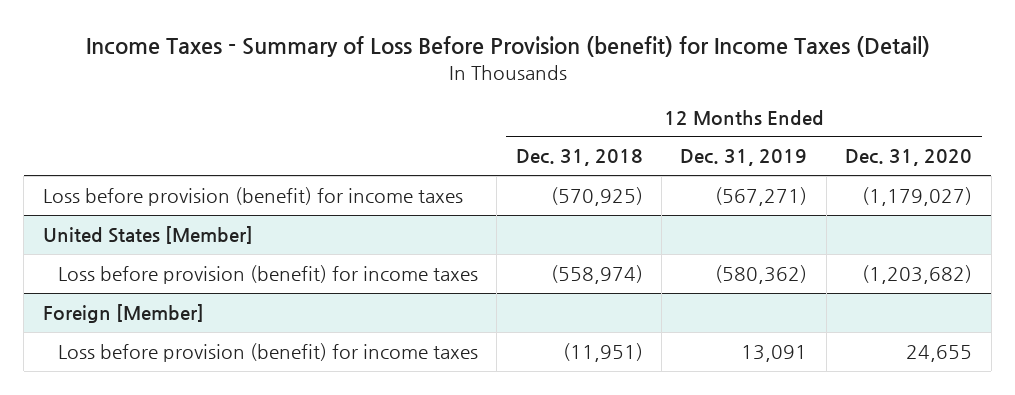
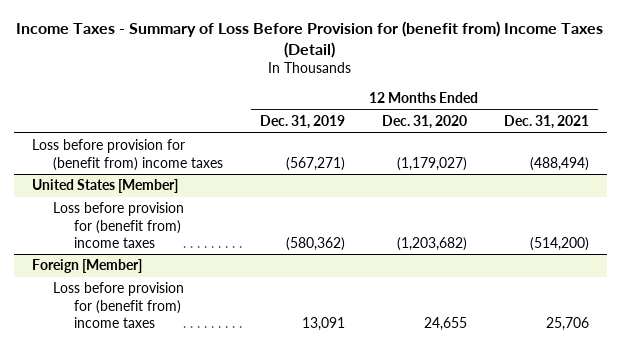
- Income Taxes - Summary of Loss Before Provision (benefit) for Income Taxes (Detail)
+ Income Taxes - Summary of Loss Before Provision for (benefit from) Income Taxes (Detail)
- | 12 Months Ended Dec. 31, 2018 | 12 Months Ended Dec. 31, 2019 | 12 Months Ended Dec. 31, 2020
+ | 12 Months Ended Dec. 31, 2019 | 12 Months Ended Dec. 31, 2020 | 12 Months Ended Dec. 31, 2021
- Loss before provision (benefit) for income taxes | (570,925) | (567,271) | (1,179,027)
+ Loss before provision for (benefit from) income taxes | (567,271) | (1,179,027) | (488,494)
@ United States [Member]
- Loss before provision (benefit) for income taxes | (558,974) | (580,362) | (1,203,682)
+ Loss before provision for (benefit from) income taxes | (580,362) | (1,203,682) | (514,200)
@ Foreign [Member]
- Loss before provision (benefit) for income taxes | (11,951) | 13,091 | 24,655
+ Loss before provision for (benefit from) income taxes | 13,091 | 24,655 | 25,706

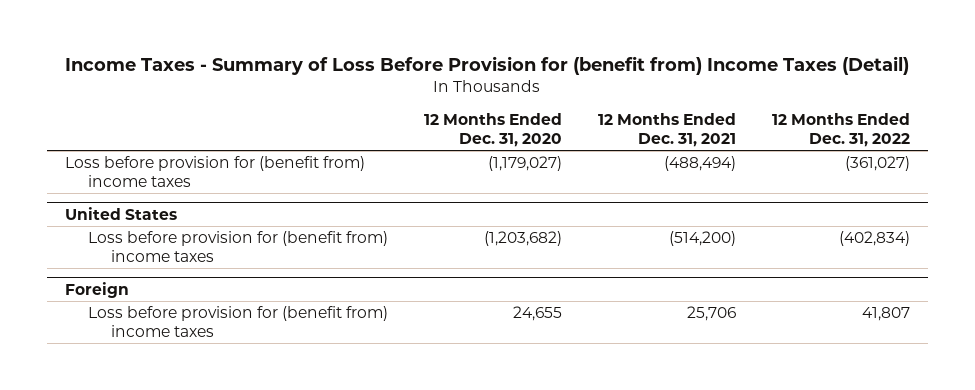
- | 12 Months Ended Dec. 31, 2019 | 12 Months Ended Dec. 31, 2020 | 12 Months Ended Dec. 31, 2021
+ | 12 Months Ended Dec. 31, 2020 | 12 Months Ended Dec. 31, 2021 | 12 Months Ended Dec. 31, 2022
- United States [Member]
+ United States
- Foreign [Member]
+ Foreign

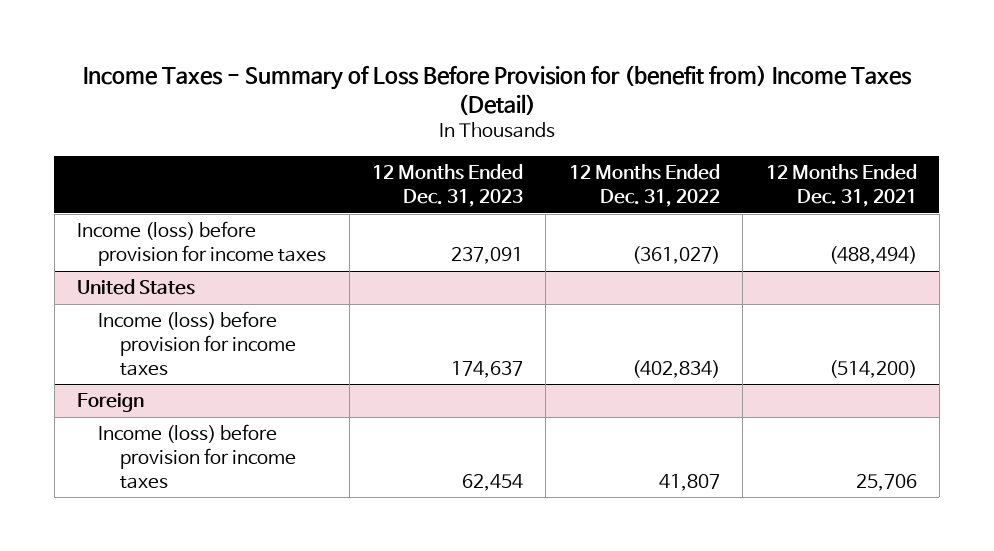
- | 12 Months Ended Dec. 31, 2020 | 12 Months Ended Dec. 31, 2021 | 12 Months Ended Dec. 31, 2022
+ | 12 Months Ended Dec. 31, 2023 | 12 Months Ended Dec. 31, 2022 | 12 Months Ended Dec. 31, 2021
- Loss before provision for (benefit from) income taxes | (1,179,027) | (488,494) | (361,027)
+ Income (loss) before provision for income taxes | 237,091 | (361,027) | (488,494)
@ United States
- Loss before provision for (benefit from) income taxes | (1,203,682) | (514,200) | (402,834)
+ Income (loss) before provision for income taxes | 174,637 | (402,834) | (514,200)
@ Foreign
- Loss before provision for (benefit from) income taxes | 24,655 | 25,706 | 41,807
+ Income (loss) before provision for income taxes | 62,454 | 41,807 | 25,706

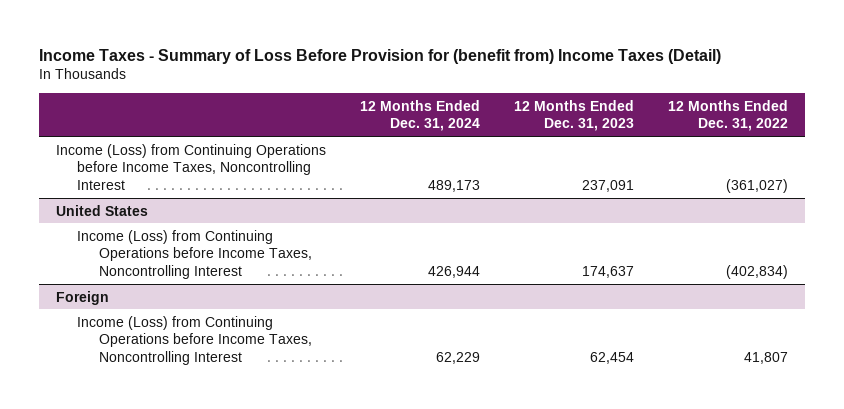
- | 12 Months Ended Dec. 31, 2023 | 12 Months Ended Dec. 31, 2022 | 12 Months Ended Dec. 31, 2021
+ | 12 Months Ended Dec. 31, 2024 | 12 Months Ended Dec. 31, 2023 | 12 Months Ended Dec. 31, 2022
- Income (loss) before provision for income taxes | 237,091 | (361,027) | (488,494)
+ Income (Loss) from Continuing Operations before Income Taxes, Noncontrolling Interest | 489,173 | 237,091 | (361,027)
@ United States
- Income (loss) before provision for income taxes | 174,637 | (402,834) | (514,200)
+ Income (Loss) from Continuing Operations before Income Taxes, Noncontrolling Interest | 426,944 | 174,637 | (402,834)
@ Foreign
- Income (loss) before provision for income taxes | 62,454 | 41,807 | 25,706
+ Income (Loss) from Continuing Operations before Income Taxes, Noncontrolling Interest | 62,229 | 62,454 | 41,807

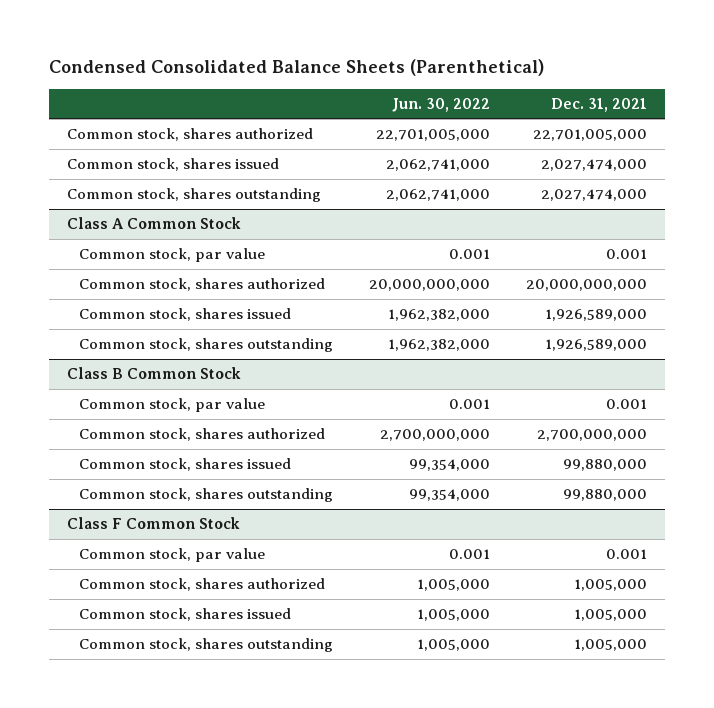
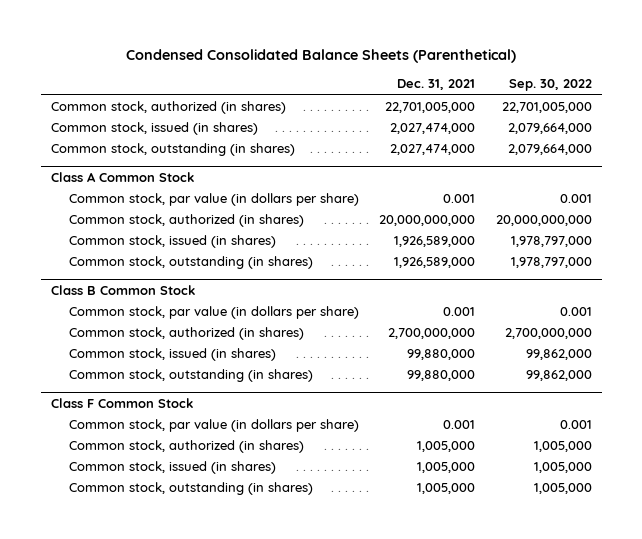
- | Jun. 30, 2022 | Dec. 31, 2021
+ | Dec. 31, 2021 | Sep. 30, 2022
- Common stock, shares authorized | 22,701,005,000 | 22,701,005,000
- Common stock, shares issued | 2,062,741,000 | 2,027,474,000
- Common stock, shares outstanding | 2,062,741,000 | 2,027,474,000
+ Common stock, authorized (in shares) | 22,701,005,000 | 22,701,005,000
+ Common stock, issued (in shares) | 2,027,474,000 | 2,079,664,000
+ Common stock, outstanding (in shares) | 2,027,474,000 | 2,079,664,000
@ Class A Common Stock
- Common stock, par value | 0.001 | 0.001
- Common stock, shares authorized | 20,000,000,000 | 20,000,000,000
- Common stock, shares issued | 1,962,382,000 | 1,926,589,000
- Common stock, shares outstanding | 1,962,382,000 | 1,926,589,000
+ Common stock, par value (in dollars per share) | 0.001 | 0.001
+ Common stock, authorized (in shares) | 20,000,000,000 | 20,000,000,000
+ Common stock, issued (in shares) | 1,926,589,000 | 1,978,797,000
+ Common stock, outstanding (in shares) | 1,926,589,000 | 1,978,797,000
@ Class B Common Stock
- Common stock, par value | 0.001 | 0.001
- Common stock, shares authorized | 2,700,000,000 | 2,700,000,000
- Common stock, shares issued | 99,354,000 | 99,880,000
- Common stock, shares outstanding | 99,354,000 | 99,880,000
+ Common stock, par value (in dollars per share) | 0.001 | 0.001
+ Common stock, authorized (in shares) | 2,700,000,000 | 2,700,000,000
+ Common stock, issued (in shares) | 99,880,000 | 99,862,000
+ Common stock, outstanding (in shares) | 99,880,000 | 99,862,000
@ Class F Common Stock
- Common stock, par value | 0.001 | 0.001
- Common stock, shares authorized | 1,005,000 | 1,005,000
- Common stock, shares issued | 1,005,000 | 1,005,000
- Common stock, shares outstanding | 1,005,000 | 1,005,000
+ Common stock, par value (in dollars per share) | 0.001 | 0.001
+ Common stock, authorized (in shares) | 1,005,000 | 1,005,000
+ Common stock, issued (in shares) | 1,005,000 | 1,005,000
+ Common stock, outstanding (in shares) | 1,005,000 | 1,005,000

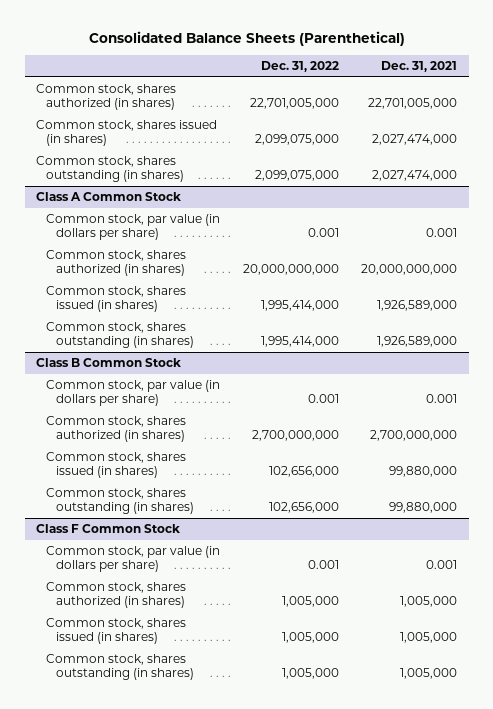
- Condensed Consolidated Balance Sheets (Parenthetical)
+ Consolidated Balance Sheets (Parenthetical)
- | Dec. 31, 2021 | Sep. 30, 2022
+ | Dec. 31, 2022 | Dec. 31, 2021
- Common stock, authorized (in shares) | 22,701,005,000 | 22,701,005,000
- Common stock, issued (in shares) | 2,027,474,000 | 2,079,664,000
- Common stock, outstanding (in shares) | 2,027,474,000 | 2,079,664,000
+ Common stock, shares authorized (in shares) | 22,701,005,000 | 22,701,005,000
+ Common stock, shares issued (in shares) | 2,099,075,000 | 2,027,474,000
+ Common stock, shares outstanding (in shares) | 2,099,075,000 | 2,027,474,000
@ Class A Common Stock
- Common stock, authorized (in shares) | 20,000,000,000 | 20,000,000,000
- Common stock, issued (in shares) | 1,926,589,000 | 1,978,797,000
- Common stock, outstanding (in shares) | 1,926,589,000 | 1,978,797,000
+ Common stock, shares authorized (in shares) | 20,000,000,000 | 20,000,000,000
+ Common stock, shares issued (in shares) | 1,995,414,000 | 1,926,589,000
+ Common stock, shares outstanding (in shares) | 1,995,414,000 | 1,926,589,000
@ Class B Common Stock
- Common stock, authorized (in shares) | 2,700,000,000 | 2,700,000,000
- Common stock, issued (in shares) | 99,880,000 | 99,862,000
- Common stock, outstanding (in shares) | 99,880,000 | 99,862,000
+ Common stock, shares authorized (in shares) | 2,700,000,000 | 2,700,000,000
+ Common stock, shares issued (in shares) | 102,656,000 | 99,880,000
+ Common stock, shares outstanding (in shares) | 102,656,000 | 99,880,000
@ Class F Common Stock
- Common stock, authorized (in shares) | 1,005,000 | 1,005,000
- Common stock, issued (in shares) | 1,005,000 | 1,005,000
- Common stock, outstanding (in shares) | 1,005,000 | 1,005,000
+ Common stock, shares authorized (in shares) | 1,005,000 | 1,005,000
+ Common stock, shares issued (in shares) | 1,005,000 | 1,005,000
+ Common stock, shares outstanding (in shares) | 1,005,000 | 1,005,000

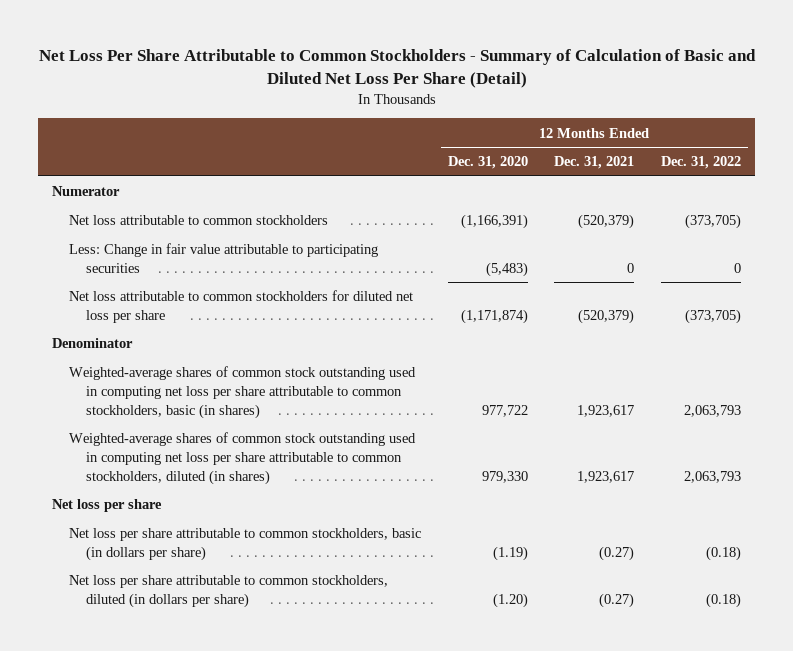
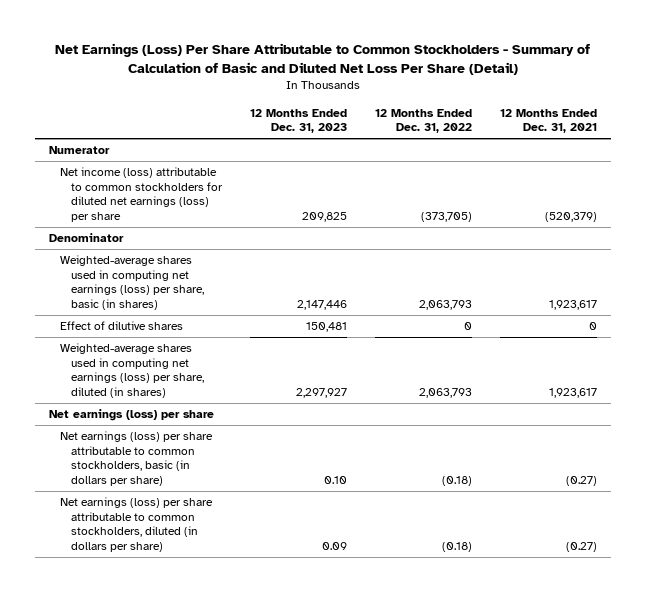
- Net Loss Per Share Attributable to Common Stockholders - Summary of Calculation of Basic and Diluted Net Loss Per Share (Detail)
+ Net Earnings (Loss) Per Share Attributable to Common Stockholders - Summary of Calculation of Basic and Diluted Net Loss Per Share (Detail)
- | 12 Months Ended Dec. 31, 2020 | 12 Months Ended Dec. 31, 2021 | 12 Months Ended Dec. 31, 2022
+ | 12 Months Ended Dec. 31, 2023 | 12 Months Ended Dec. 31, 2022 | 12 Months Ended Dec. 31, 2021
- Net loss attributable to common stockholders | (1,166,391) | (520,379) | (373,705)
- Less: Change in fair value attributable to participating securities | (5,483) | 0 | 0
- Net loss attributable to common stockholders for diluted net loss per share | (1,171,874) | (520,379) | (373,705)
+ Net income (loss) attributable to common stockholders for diluted net earnings (loss) per share | 209,825 | (373,705) | (520,379)
- Weighted-average shares of common stock outstanding used in computing net loss per share attributable to common stockholders, basic (in shares) | 977,722 | 1,923,617 | 2,063,793
- Weighted-average shares of common stock outstanding used in computing net loss per share attributable to common stockholders, diluted (in shares) | 979,330 | 1,923,617 | 2,063,793
- Net loss per share
- Net loss per share attributable to common stockholders, basic (in dollars per share) | (1.19) | (0.27) | (0.18)
- Net loss per share attributable to common stockholders, diluted (in dollars per share) | (1.20) | (0.27) | (0.18)
+ Weighted-average shares used in computing net earnings (loss) per share, basic (in shares) | 2,147,446 | 2,063,793 | 1,923,617
+ Effect of dilutive shares | 150,481 | 0 | 0
+ Weighted-average shares used in computing net earnings (loss) per share, diluted (in shares) | 2,297,927 | 2,063,793 | 1,923,617
+ Net earnings (loss) per share
+ Net earnings (loss) per share attributable to common stockholders, basic (in dollars per share) | 0.10 | (0.18) | (0.27)
+ Net earnings (loss) per share attributable to common stockholders, diluted (in dollars per share) | 0.09 | (0.18) | (0.27)

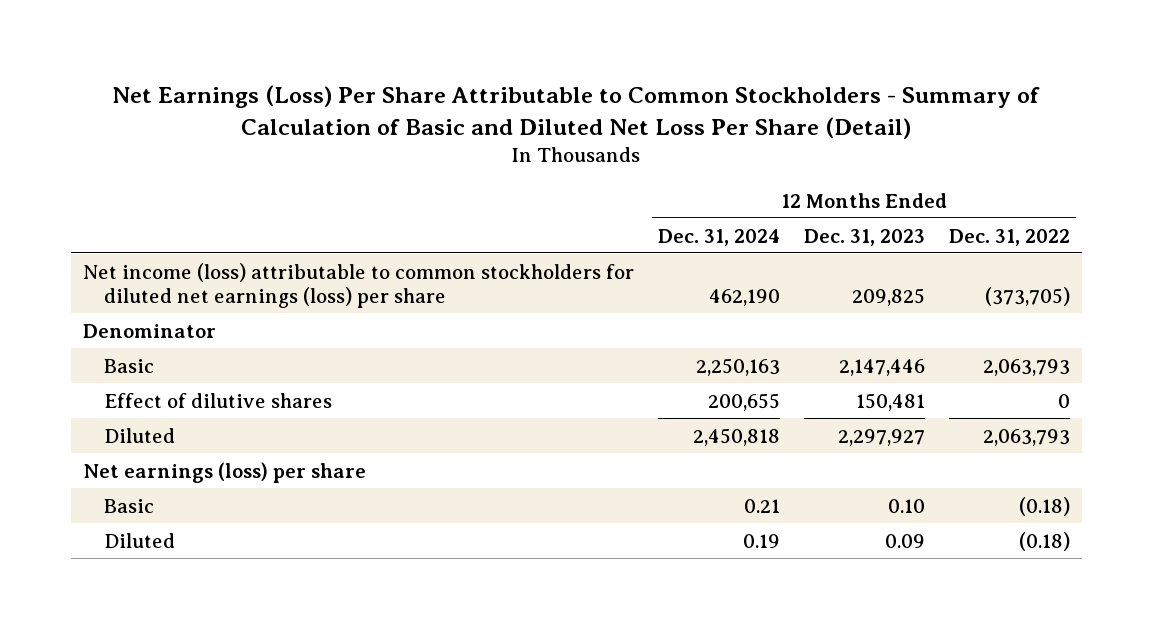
- | 12 Months Ended Dec. 31, 2023 | 12 Months Ended Dec. 31, 2022 | 12 Months Ended Dec. 31, 2021
+ | 12 Months Ended Dec. 31, 2024 | 12 Months Ended Dec. 31, 2023 | 12 Months Ended Dec. 31, 2022
- Numerator
- Weighted-average shares used in computing net earnings (loss) per share, basic (in shares) | 2,147,446 | 2,063,793 | 1,923,617
+ Basic | 2,250,163 | 2,147,446 | 2,063,793
- Weighted-average shares used in computing net earnings (loss) per share, diluted (in shares) | 2,297,927 | 2,063,793 | 1,923,617
+ Diluted | 2,450,818 | 2,297,927 | 2,063,793
- Net earnings (loss) per share attributable to common stockholders, basic (in dollars per share) | 0.10 | (0.18) | (0.27)
- Net earnings (loss) per share attributable to common stockholders, diluted (in dollars per share) | 0.09 | (0.18) | (0.27)
+ Basic | 0.21 | 0.10 | (0.18)
+ Diluted | 0.19 | 0.09 | (0.18)

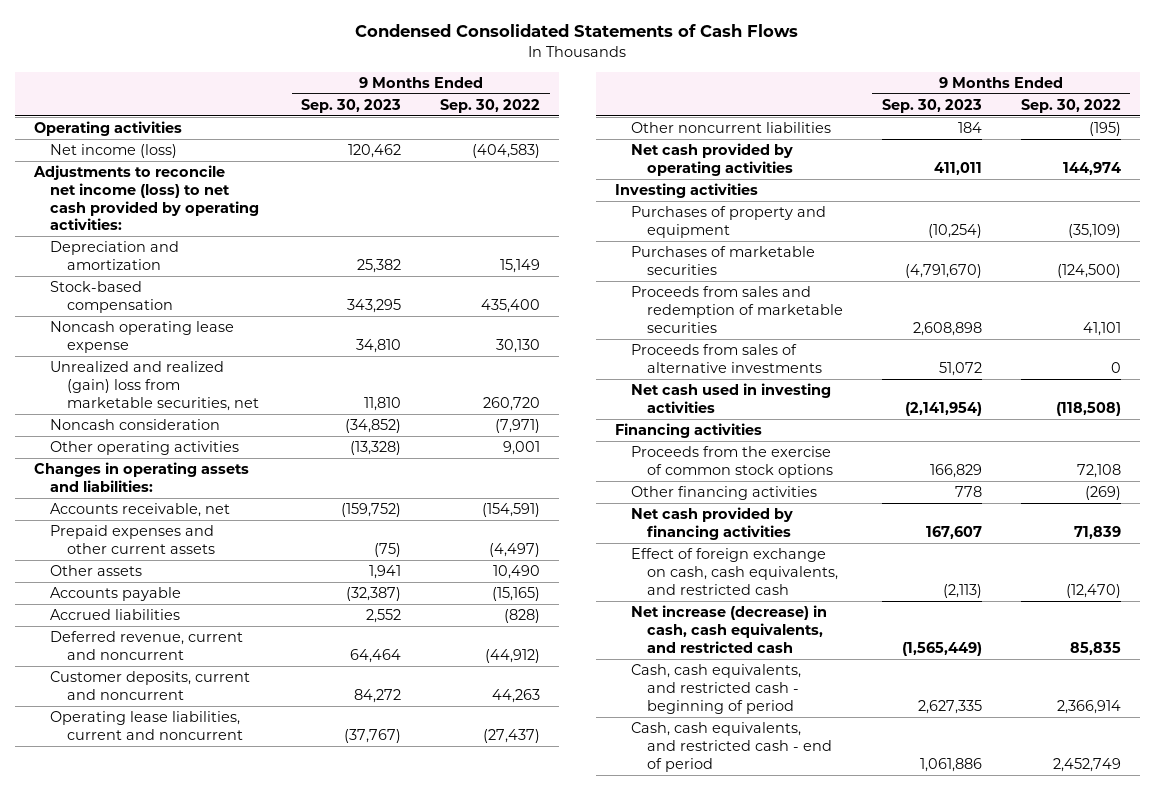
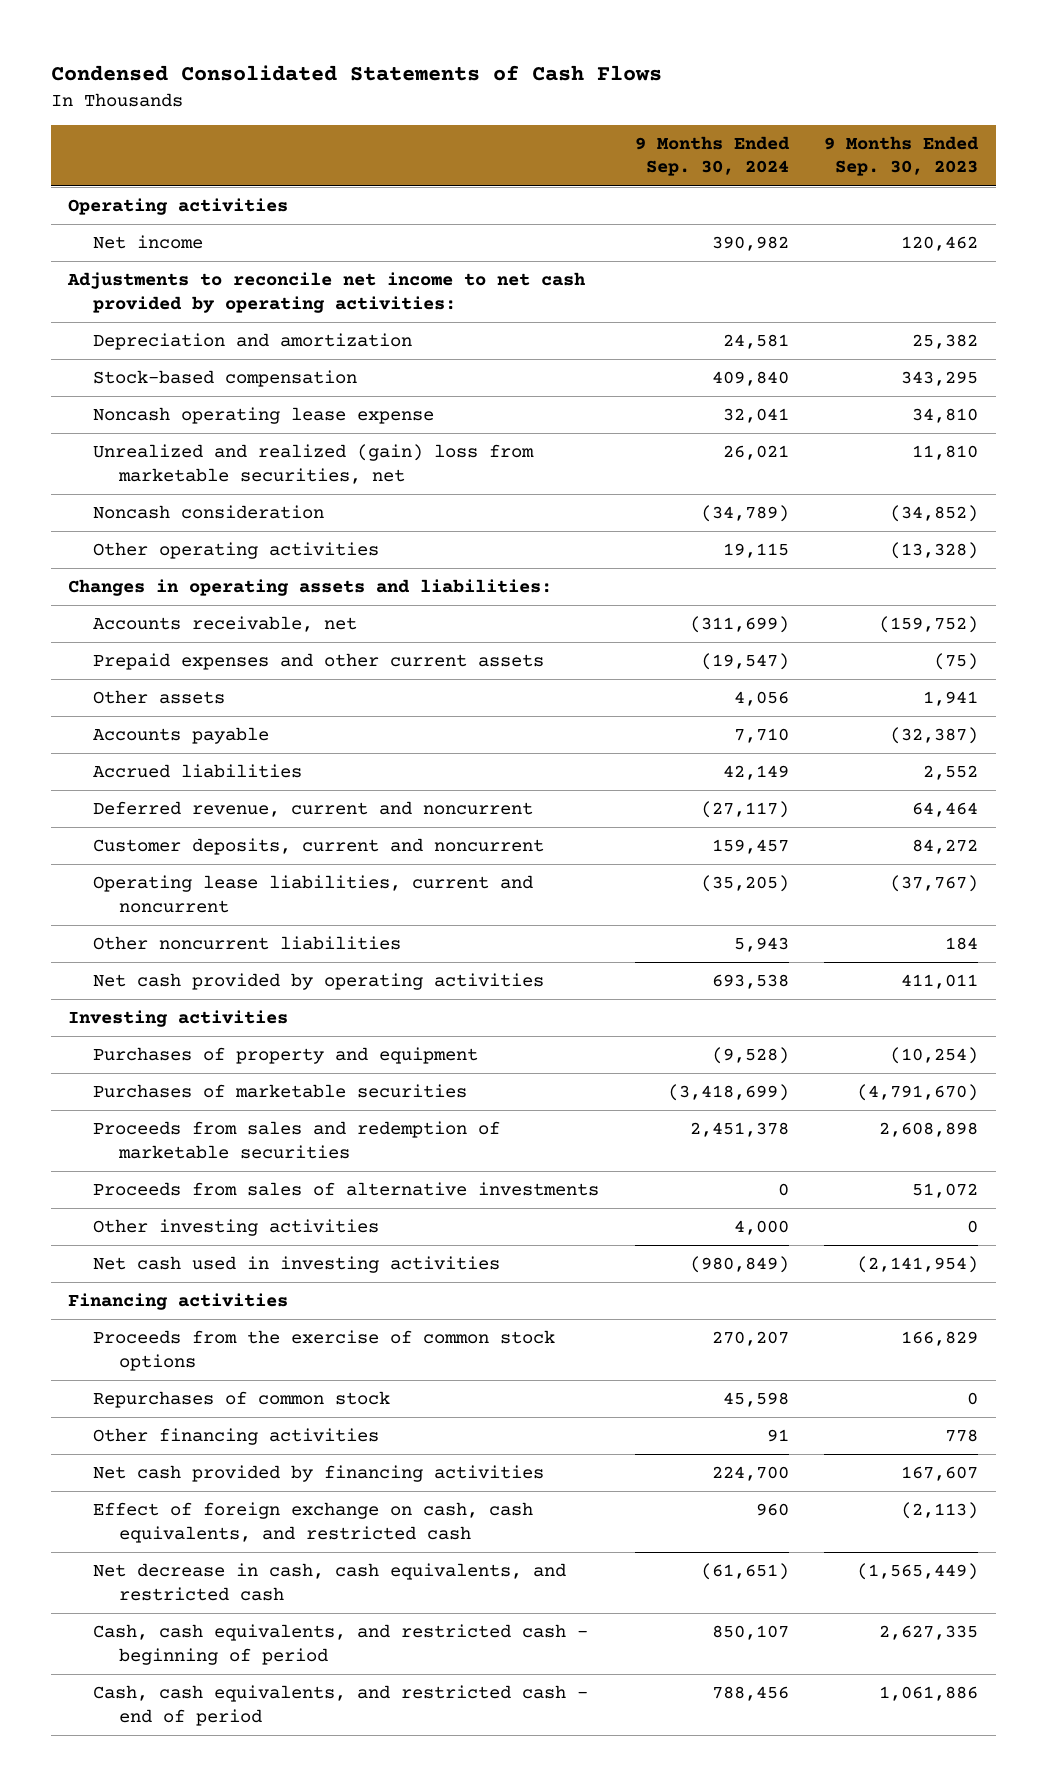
- | 9 Months Ended Sep. 30, 2023 | 9 Months Ended Sep. 30, 2022
+ | 9 Months Ended Sep. 30, 2024 | 9 Months Ended Sep. 30, 2023
- Net income (loss) | 120,462 | (404,583)
- Adjustments to reconcile net income (loss) to net cash provided by operating activities:
+ Net income | 390,982 | 120,462
+ Adjustments to reconcile net income to net cash provided by operating activities:
+ Other investing activities | 4,000 | 0
+ Repurchases of common stock | 45,598 | 0
- Net increase (decrease) in cash, cash equivalents, and restricted cash | (1,565,449) | 85,835
+ Net decrease in cash, cash equivalents, and restricted cash | (61,651) | (1,565,449)

